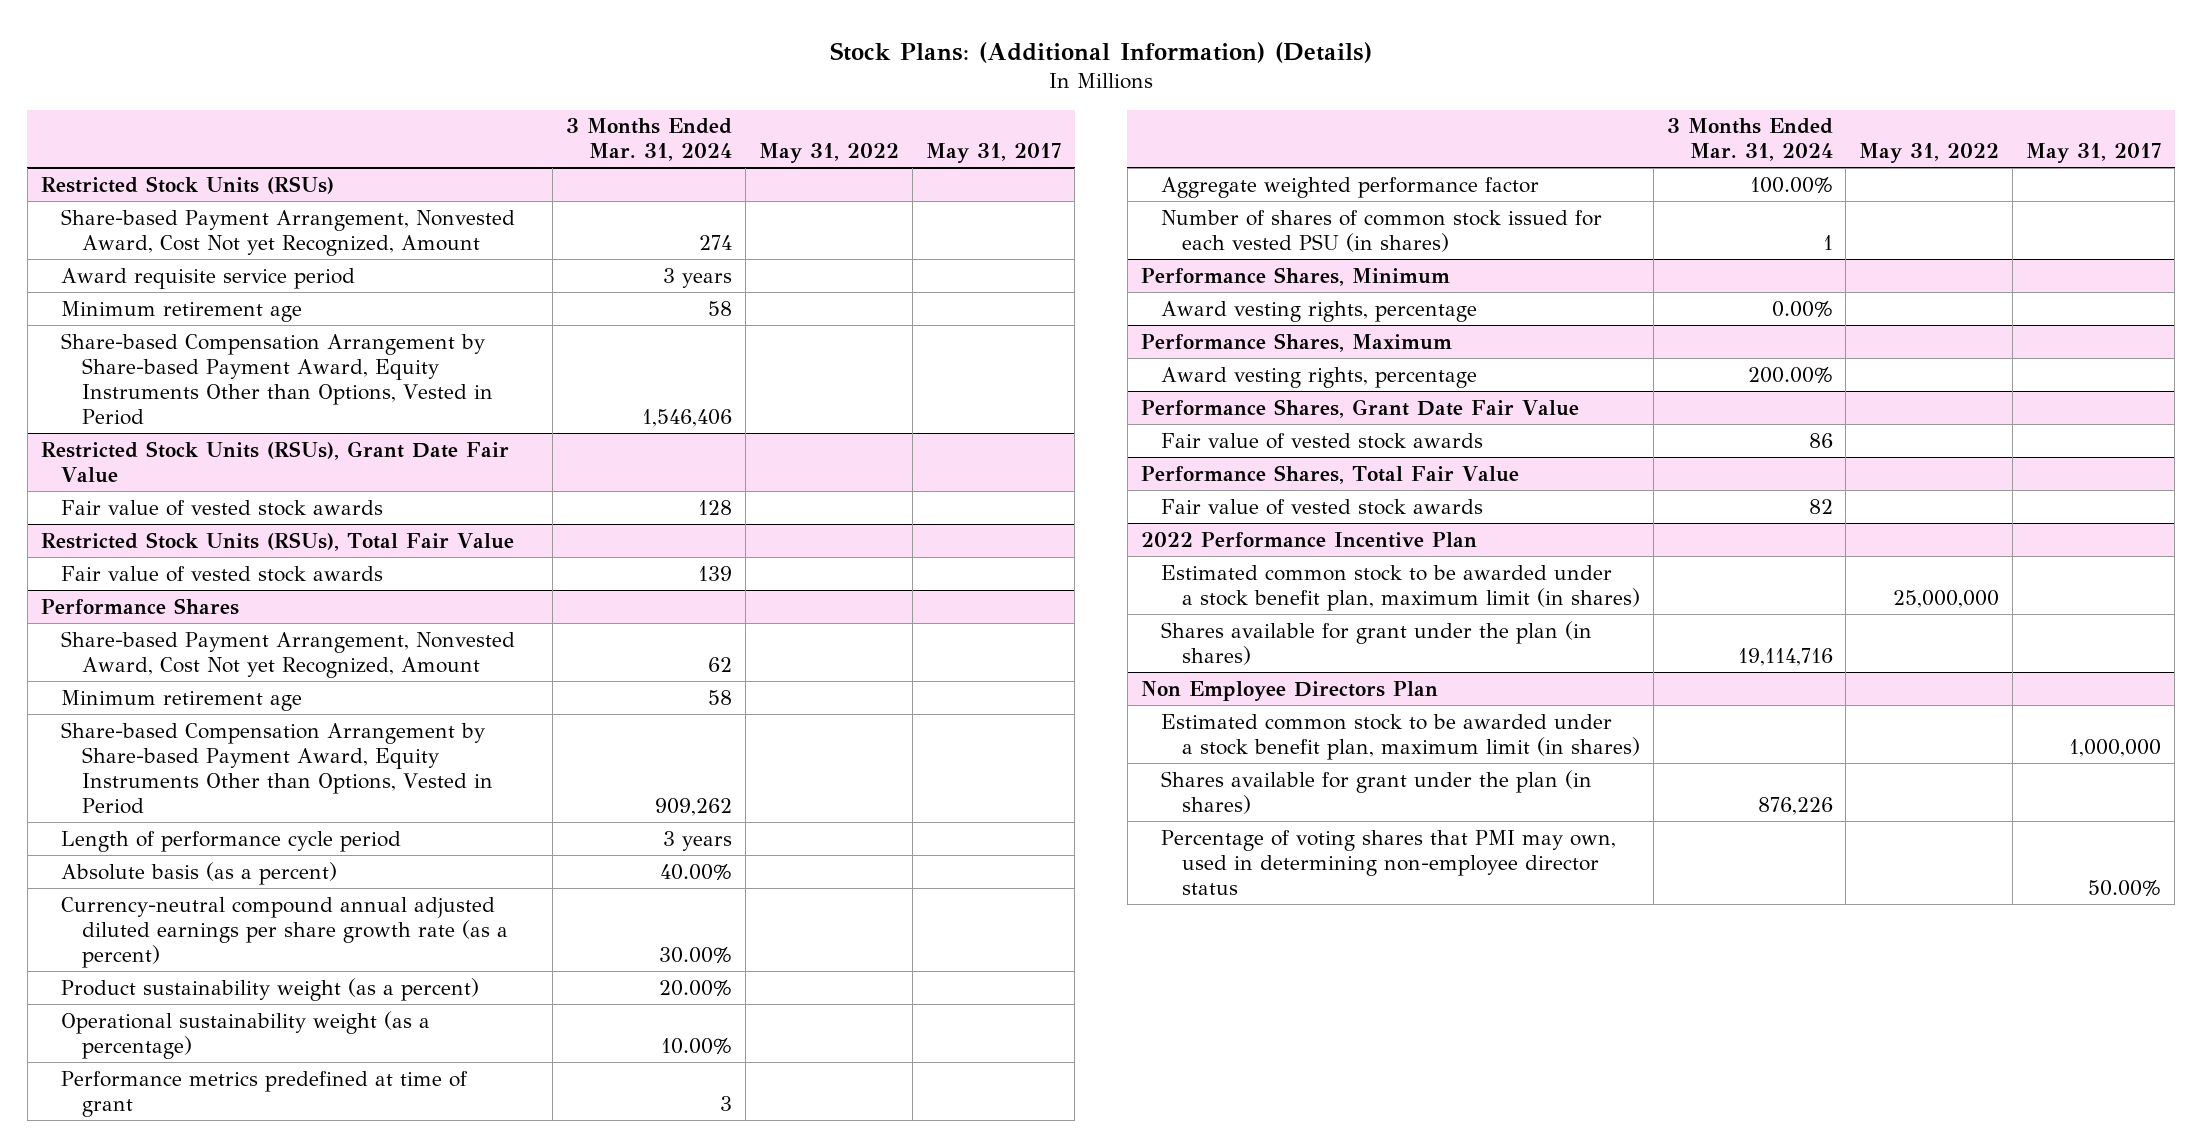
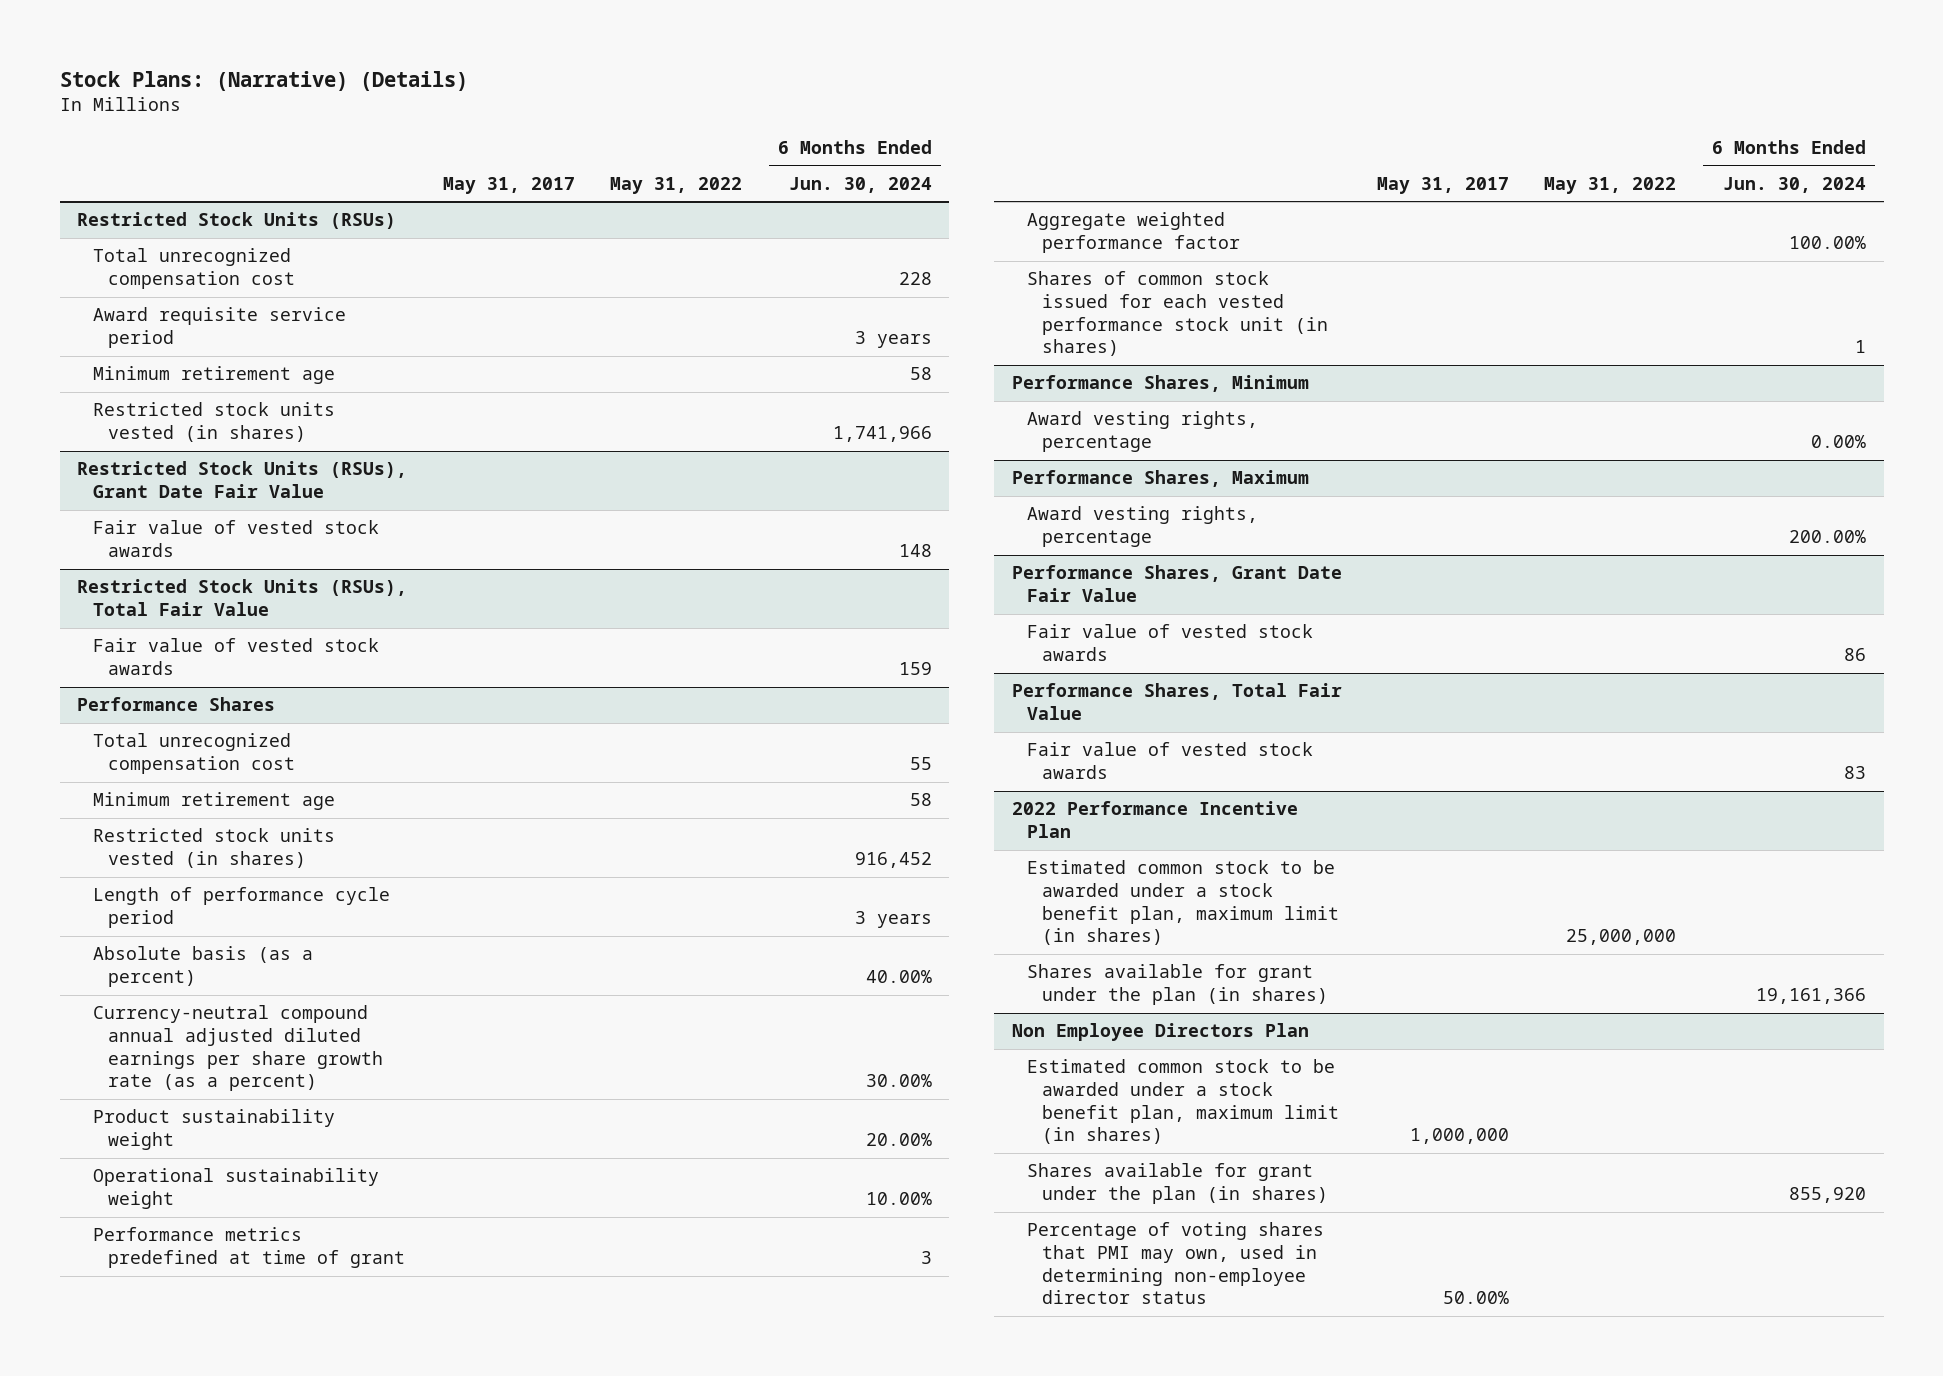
- Stock Plans: (Additional Information) (Details)
+ Stock Plans: (Narrative) (Details)
- | 3 Months Ended Mar. 31, 2024 | May 31, 2022 | May 31, 2017
+ | May 31, 2017 | May 31, 2022 | 6 Months Ended Jun. 30, 2024
@ Restricted Stock Units (RSUs)
- Share-based Payment Arrangement, Nonvested Award, Cost Not yet Recognized, Amount | 274 | |
+ Total unrecognized compensation cost | | | 228
- Share-based Compensation Arrangement by Share-based Payment Award, Equity Instruments Other than Options, Vested in Period | 1,546,406 | |
+ Restricted stock units vested (in shares) | | | 1,741,966
@ Performance Shares
- Share-based Payment Arrangement, Nonvested Award, Cost Not yet Recognized, Amount | 62 | |
+ Total unrecognized compensation cost | | | 55
- Share-based Compensation Arrangement by Share-based Payment Award, Equity Instruments Other than Options, Vested in Period | 909,262 | |
+ Restricted stock units vested (in shares) | | | 916,452
- Product sustainability weight (as a percent) | 20.00% | |
- Operational sustainability weight (as a percentage) | 10.00% | |
+ Product sustainability weight | | | 20.00%
+ Operational sustainability weight | | | 10.00%
- Number of shares of common stock issued for each vested PSU (in shares) | 1 | |
+ Shares of common stock issued for each vested performance stock unit (in shares) | | | 1

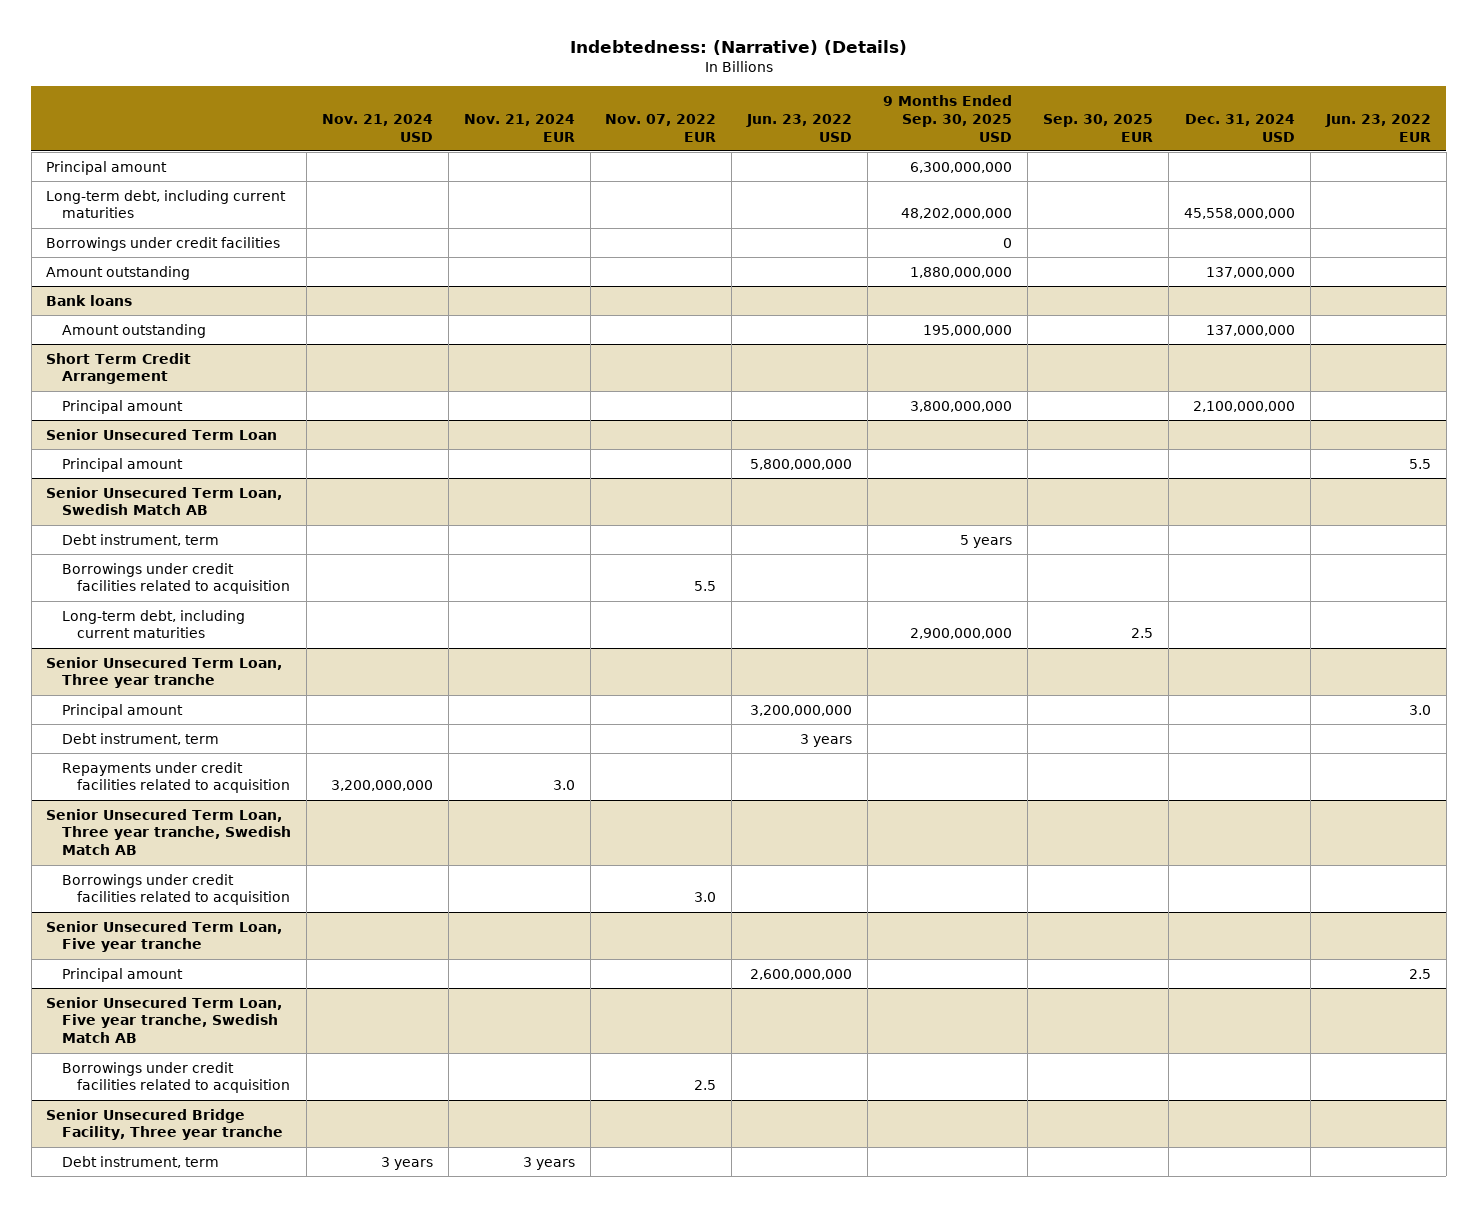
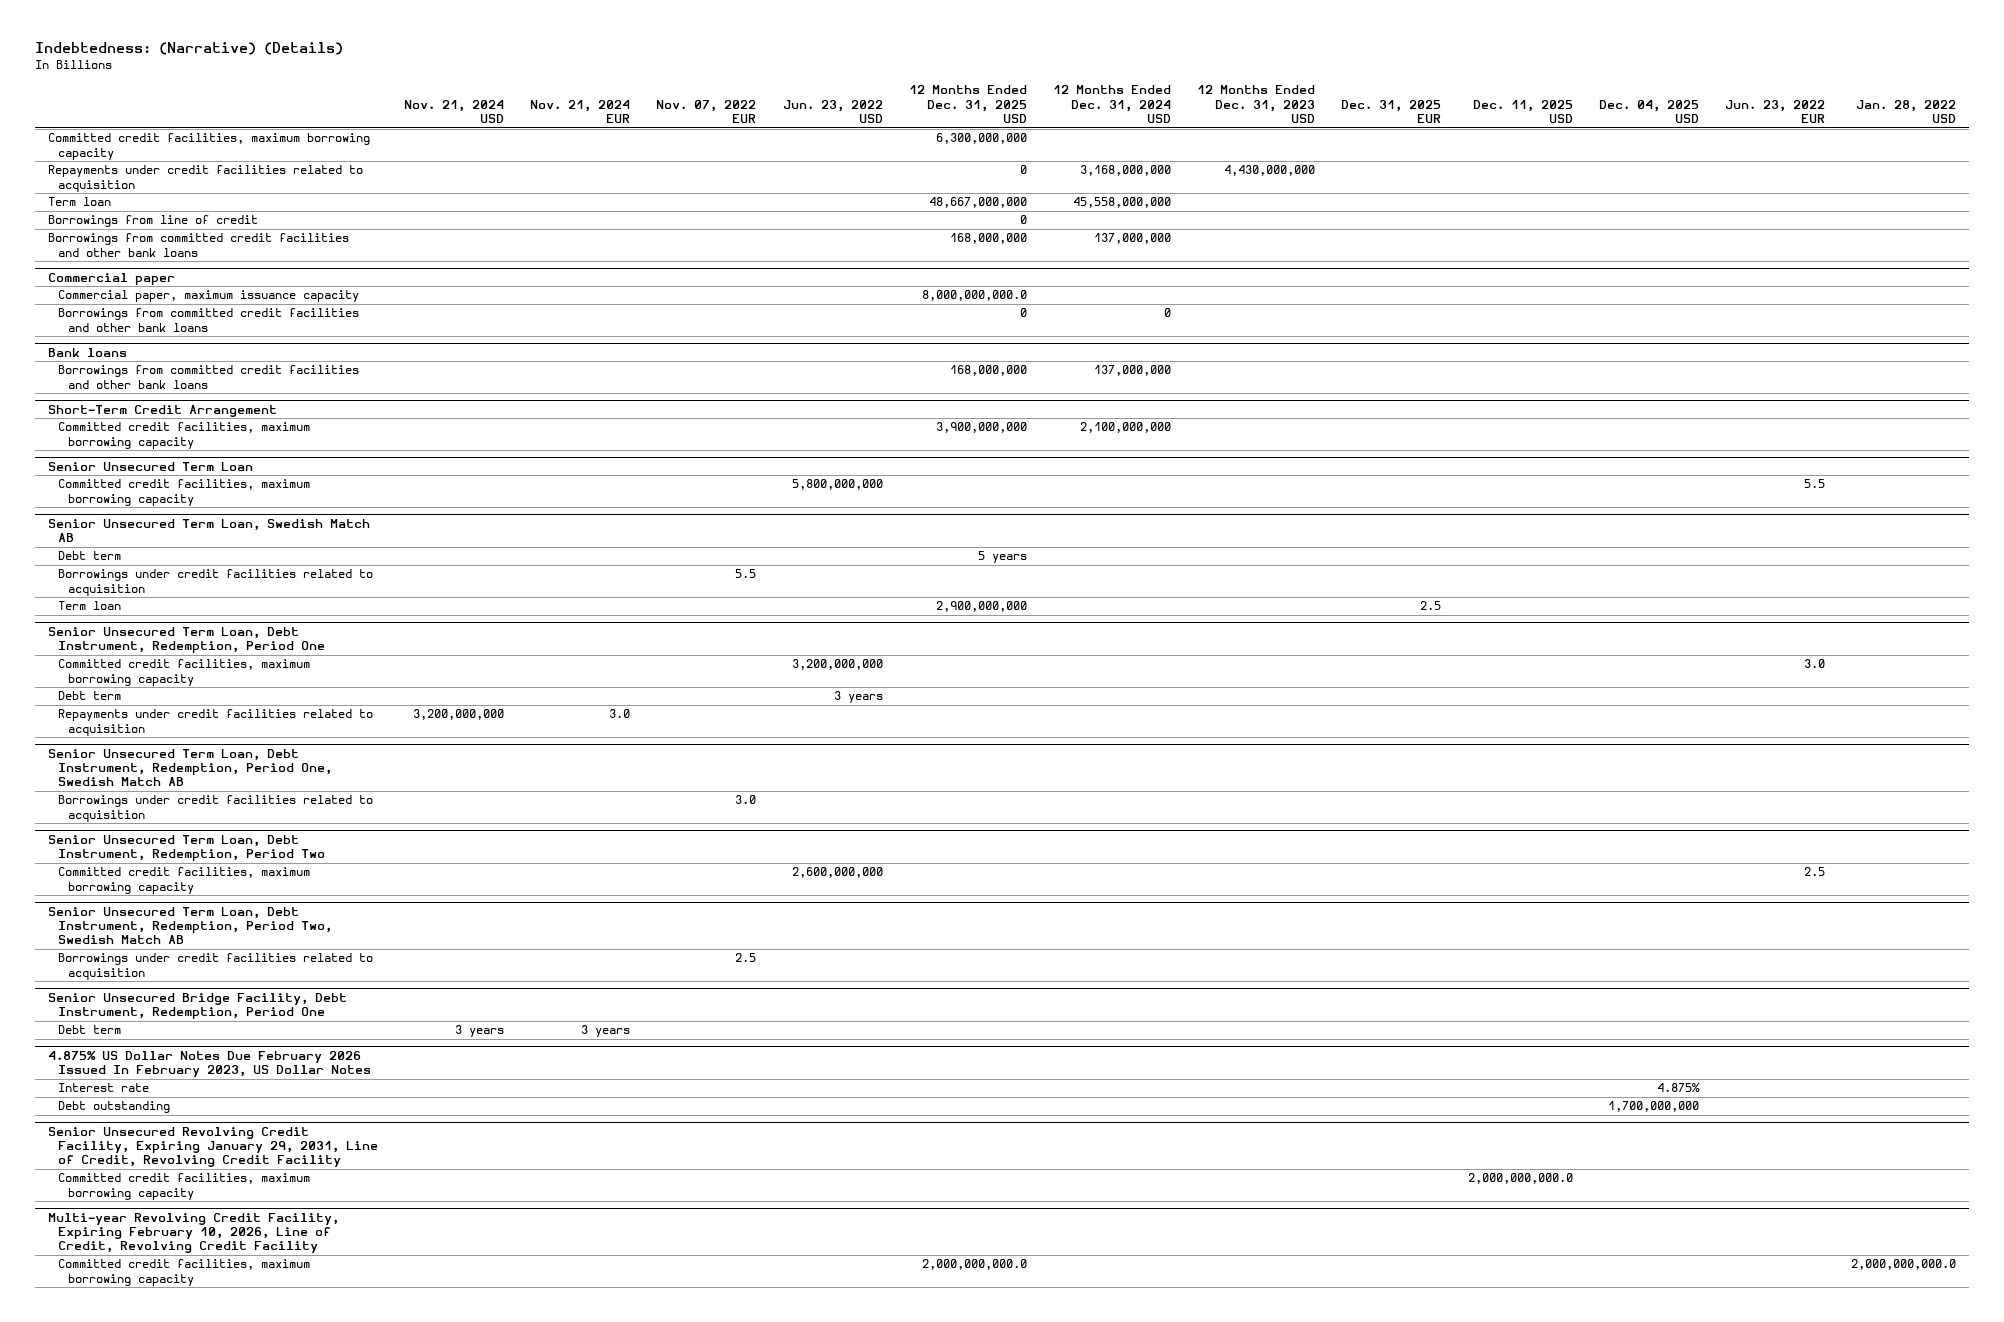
- | Nov. 21, 2024 USD | Nov. 21, 2024 EUR | Nov. 07, 2022 EUR | Jun. 23, 2022 USD | 9 Months Ended Sep. 30, 2025 USD | Sep. 30, 2025 EUR | Dec. 31, 2024 USD | Jun. 23, 2022 EUR
+ | Nov. 21, 2024 USD | Nov. 21, 2024 EUR | Nov. 07, 2022 EUR | Jun. 23, 2022 USD | 12 Months Ended Dec. 31, 2025 USD | 12 Months Ended Dec. 31, 2024 USD | 12 Months Ended Dec. 31, 2023 USD | Dec. 31, 2025 EUR | Dec. 11, 2025 USD | Dec. 04, 2025 USD | Jun. 23, 2022 EUR | Jan. 28, 2022 USD
- Principal amount | | | | | 6,300,000,000 | | |
- Long-term debt, including current maturities | | | | | 48,202,000,000 | | 45,558,000,000 |
- Borrowings under credit facilities | | | | | 0 | | |
- Amount outstanding | | | | | 1,880,000,000 | | 137,000,000 |
+ Committed credit facilities, maximum borrowing capacity | | | | | 6,300,000,000 | | | | | | |
+ Repayments under credit facilities related to acquisition | | | | | 0 | 3,168,000,000 | 4,430,000,000 | | | | |
+ Term loan | | | | | 48,667,000,000 | 45,558,000,000 | | | | | |
+ Borrowings from line of credit | | | | | 0 | | | | | | |
+ Borrowings from committed credit facilities and other bank loans | | | | | 168,000,000 | 137,000,000 | | | | | |
+ Commercial paper
+ Commercial paper, maximum issuance capacity | | | | | 8,000,000,000.0 | | | | | | |
+ Borrowings from committed credit facilities and other bank loans | | | | | 0 | 0 | | | | | |
@ Bank loans
- Amount outstanding | | | | | 195,000,000 | | 137,000,000 |
- Short Term Credit Arrangement
- Principal amount | | | | | 3,800,000,000 | | 2,100,000,000 |
@ Bank loans
+ Borrowings from committed credit facilities and other bank loans | | | | | 168,000,000 | 137,000,000 | | | | | |
+ Short-Term Credit Arrangement
+ Committed credit facilities, maximum borrowing capacity | | | | | 3,900,000,000 | 2,100,000,000 | | | | | |
@ Senior Unsecured Term Loan
- Principal amount | | | | 5,800,000,000 | | | | 5.5
+ Committed credit facilities, maximum borrowing capacity | | | | 5,800,000,000 | | | | | | | 5.5 |
@ Senior Unsecured Term Loan, Swedish Match AB
- Debt instrument, term | | | | | 5 years | | |
+ Debt term | | | | | 5 years | | | | | | |
- Long-term debt, including current maturities | | | | | 2,900,000,000 | 2.5 | |
- Senior Unsecured Term Loan, Three year tranche
- Principal amount | | | | 3,200,000,000 | | | | 3.0
- Debt instrument, term | | | | 3 years | | | |
@ Senior Unsecured Term Loan, Swedish Match AB
+ Term loan | | | | | 2,900,000,000 | | | 2.5 | | | |
+ Senior Unsecured Term Loan, Debt Instrument, Redemption, Period One
+ Committed credit facilities, maximum borrowing capacity | | | | 3,200,000,000 | | | | | | | 3.0 |
+ Debt term | | | | 3 years | | | | | | | |
- Senior Unsecured Term Loan, Three year tranche, Swedish Match AB
+ Senior Unsecured Term Loan, Debt Instrument, Redemption, Period One, Swedish Match AB
- Senior Unsecured Term Loan, Five year tranche
- Principal amount | | | | 2,600,000,000 | | | | 2.5
- Senior Unsecured Term Loan, Five year tranche, Swedish Match AB
+ Senior Unsecured Term Loan, Debt Instrument, Redemption, Period Two
+ Committed credit facilities, maximum borrowing capacity | | | | 2,600,000,000 | | | | | | | 2.5 |
+ Senior Unsecured Term Loan, Debt Instrument, Redemption, Period Two, Swedish Match AB
- Senior Unsecured Bridge Facility, Three year tranche
- Debt instrument, term | 3 years | 3 years | | | | | |
+ Senior Unsecured Bridge Facility, Debt Instrument, Redemption, Period One
+ Debt term | 3 years | 3 years | | | | | | | | | |
+ 4.875% US Dollar Notes Due February 2026 Issued In February 2023, US Dollar Notes
+ Interest rate | | | | | | | | | | 4.875% | |
+ Debt outstanding | | | | | | | | | | 1,700,000,000 | |
+ Senior Unsecured Revolving Credit Facility, Expiring January 29, 2031, Line of Credit, Revolving Credit Facility
+ Committed credit facilities, maximum borrowing capacity | | | | | | | | | 2,000,000,000.0 | | |
+ Multi-year Revolving Credit Facility, Expiring February 10, 2026, Line of Credit, Revolving Credit Facility
+ Committed credit facilities, maximum borrowing capacity | | | | | 2,000,000,000.0 | | | | | | | 2,000,000,000.0

